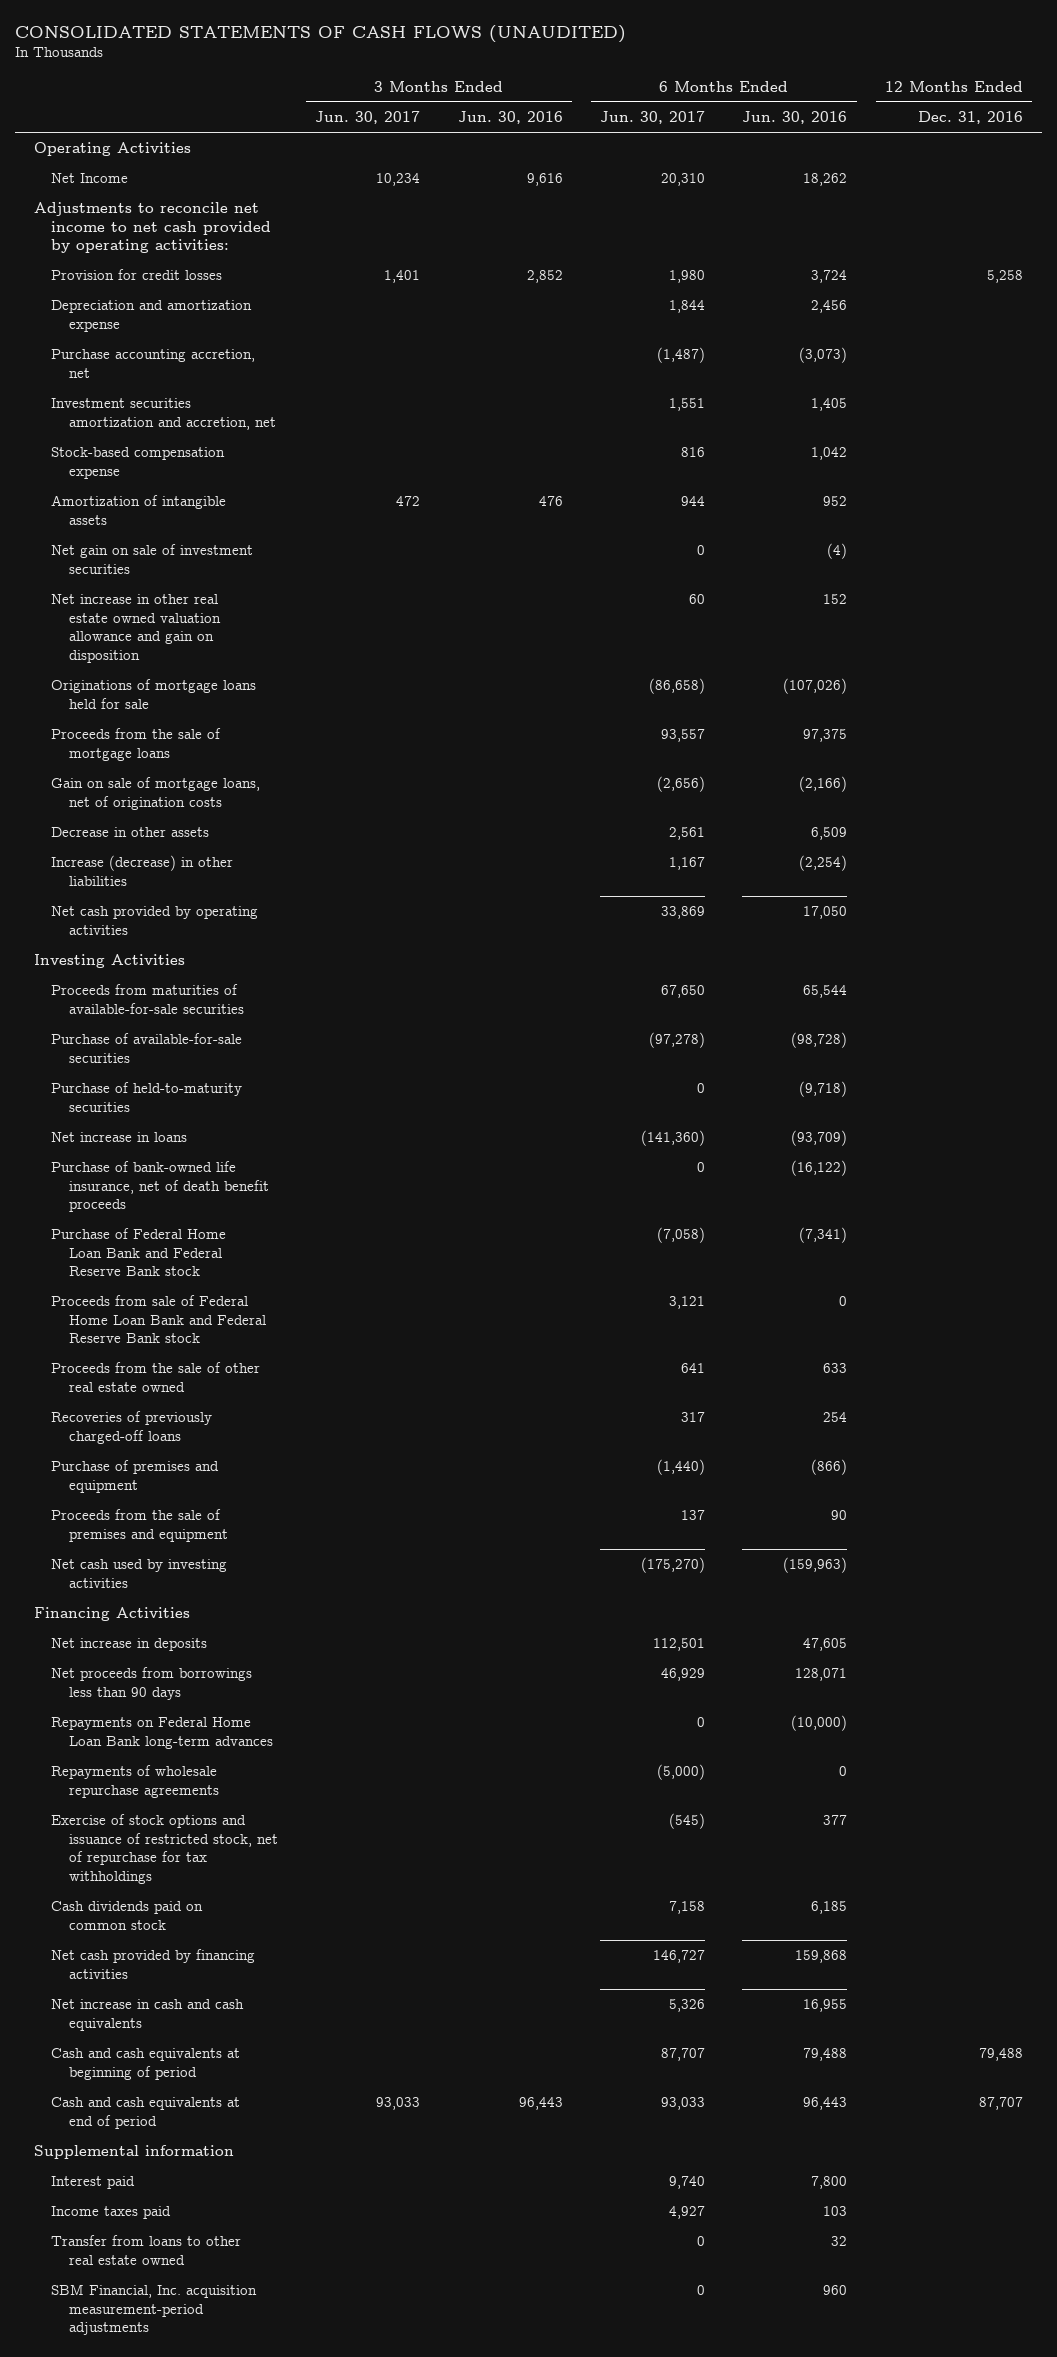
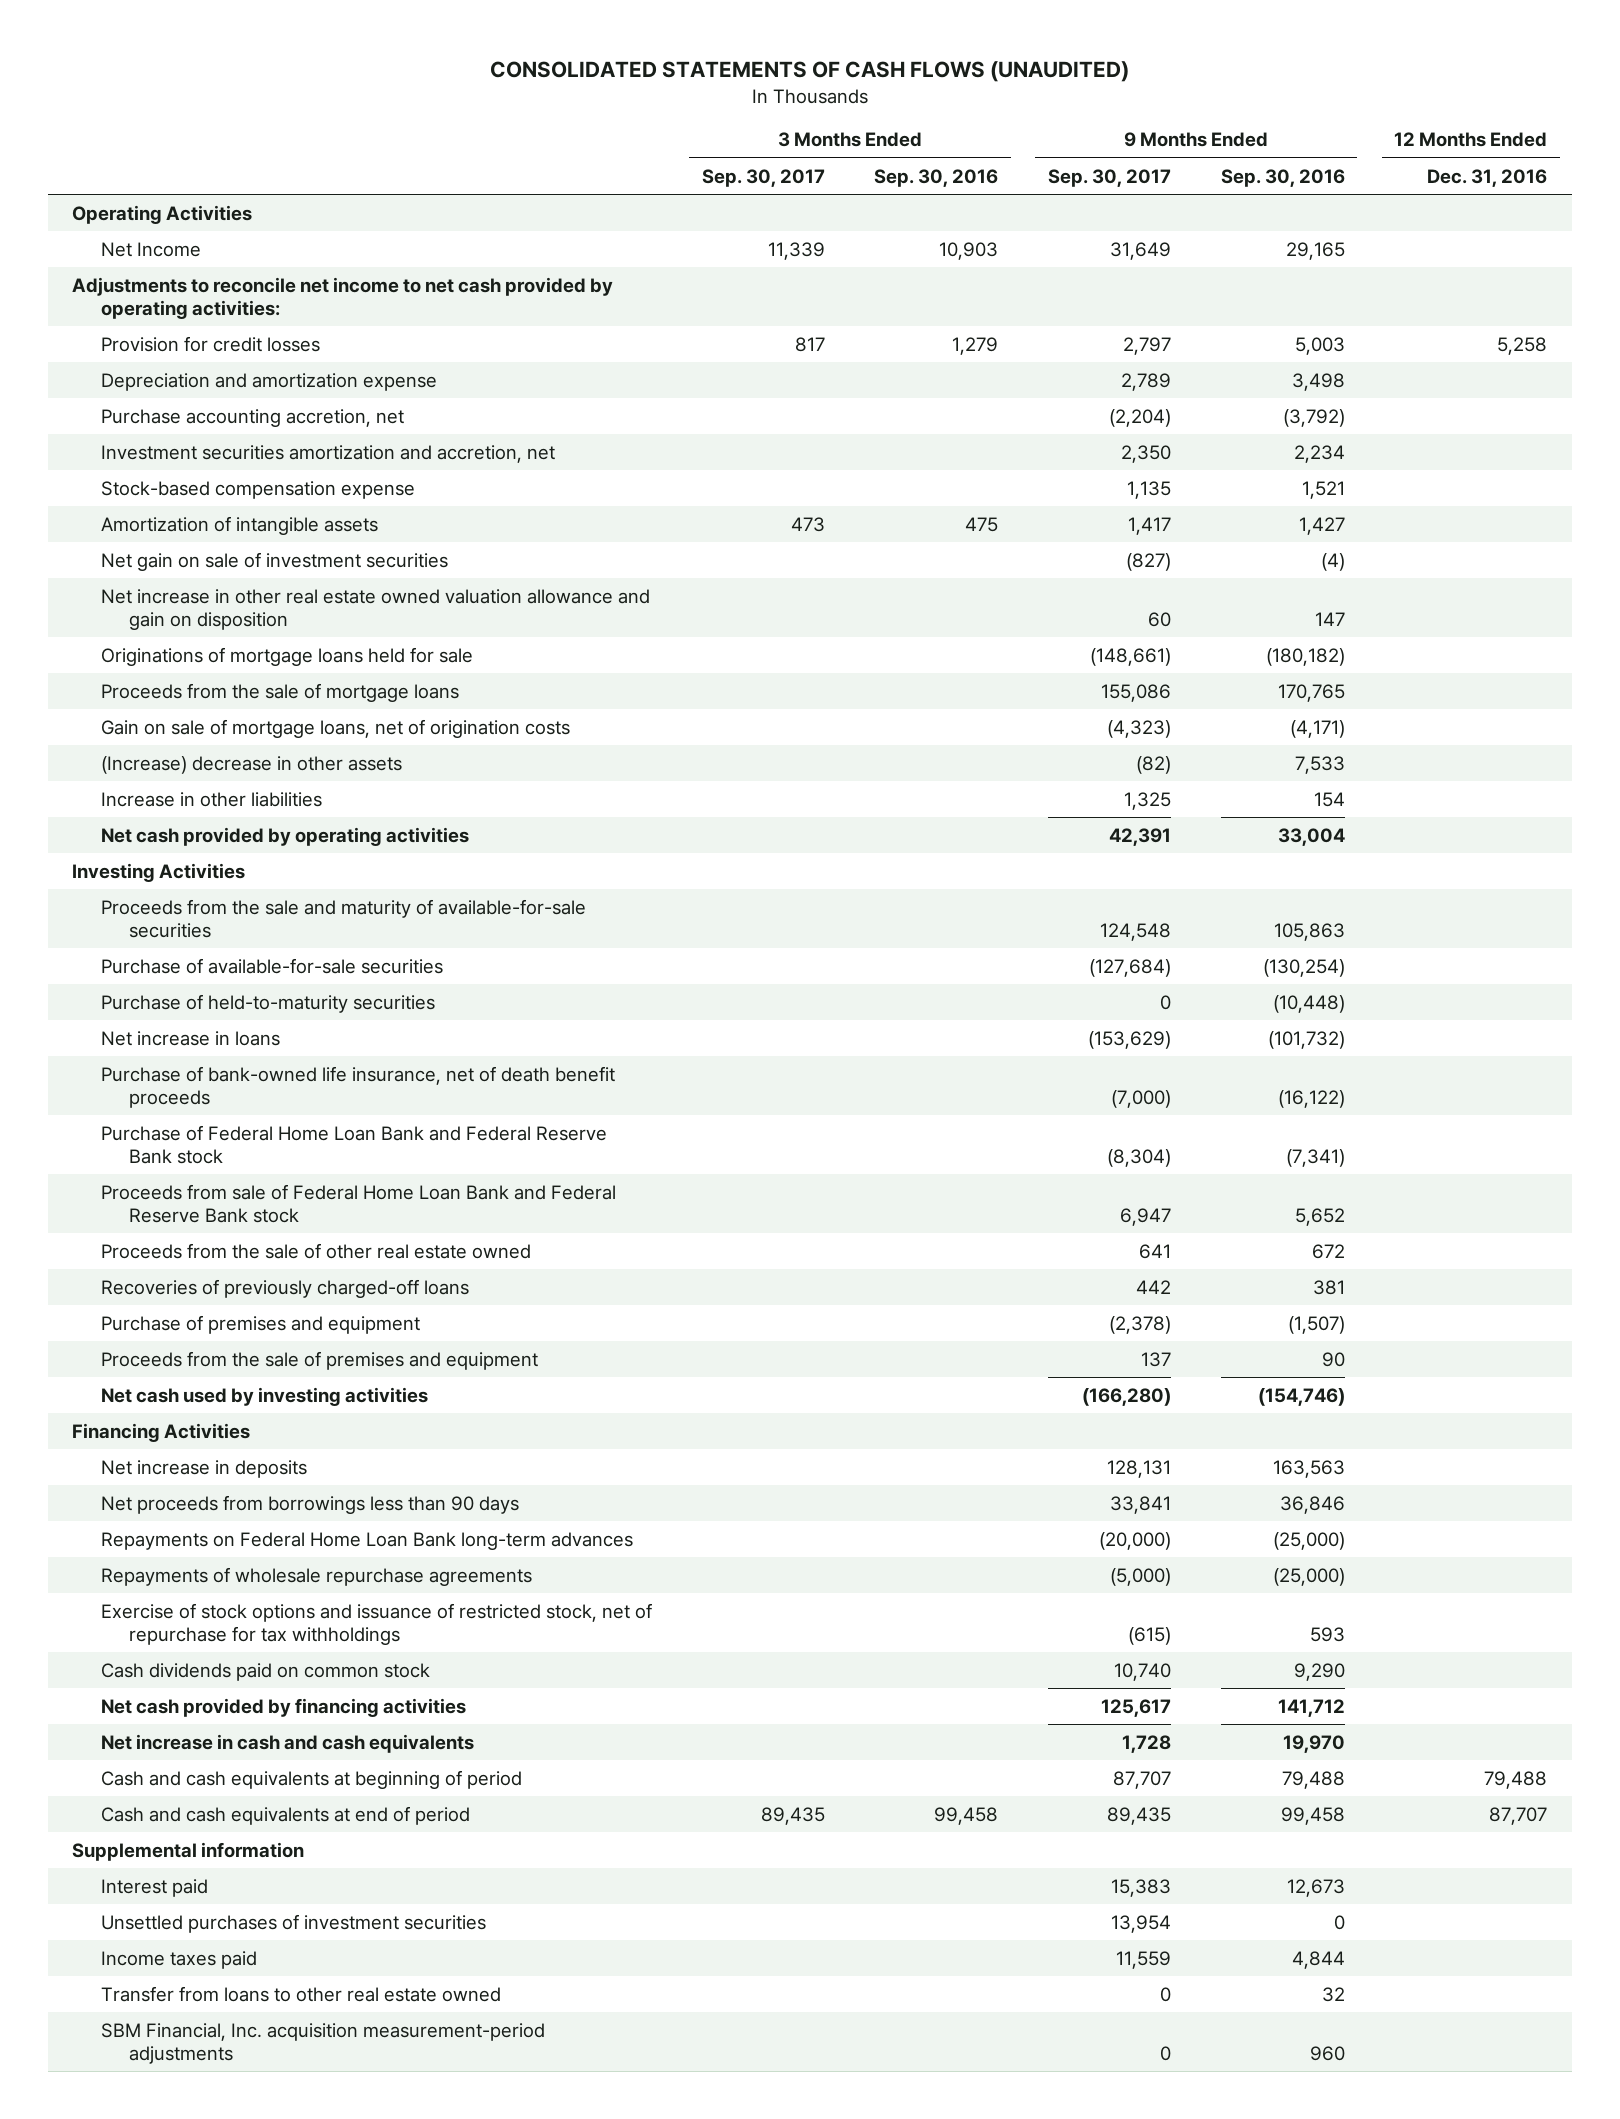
- | 3 Months Ended Jun. 30, 2017 | 3 Months Ended Jun. 30, 2016 | 6 Months Ended Jun. 30, 2017 | 6 Months Ended Jun. 30, 2016 | 12 Months Ended Dec. 31, 2016
+ | 3 Months Ended Sep. 30, 2017 | 3 Months Ended Sep. 30, 2016 | 9 Months Ended Sep. 30, 2017 | 9 Months Ended Sep. 30, 2016 | 12 Months Ended Dec. 31, 2016
- Decrease in other assets | | | 2,561 | 6,509 |
- Increase (decrease) in other liabilities | | | 1,167 | (2,254) |
+ (Increase) decrease in other assets | | | (82) | 7,533 |
+ Increase in other liabilities | | | 1,325 | 154 |
- Proceeds from maturities of available-for-sale securities | | | 67,650 | 65,544 |
+ Proceeds from the sale and maturity of available-for-sale securities | | | 124,548 | 105,863 |
+ Unsettled purchases of investment securities | | | 13,954 | 0 |

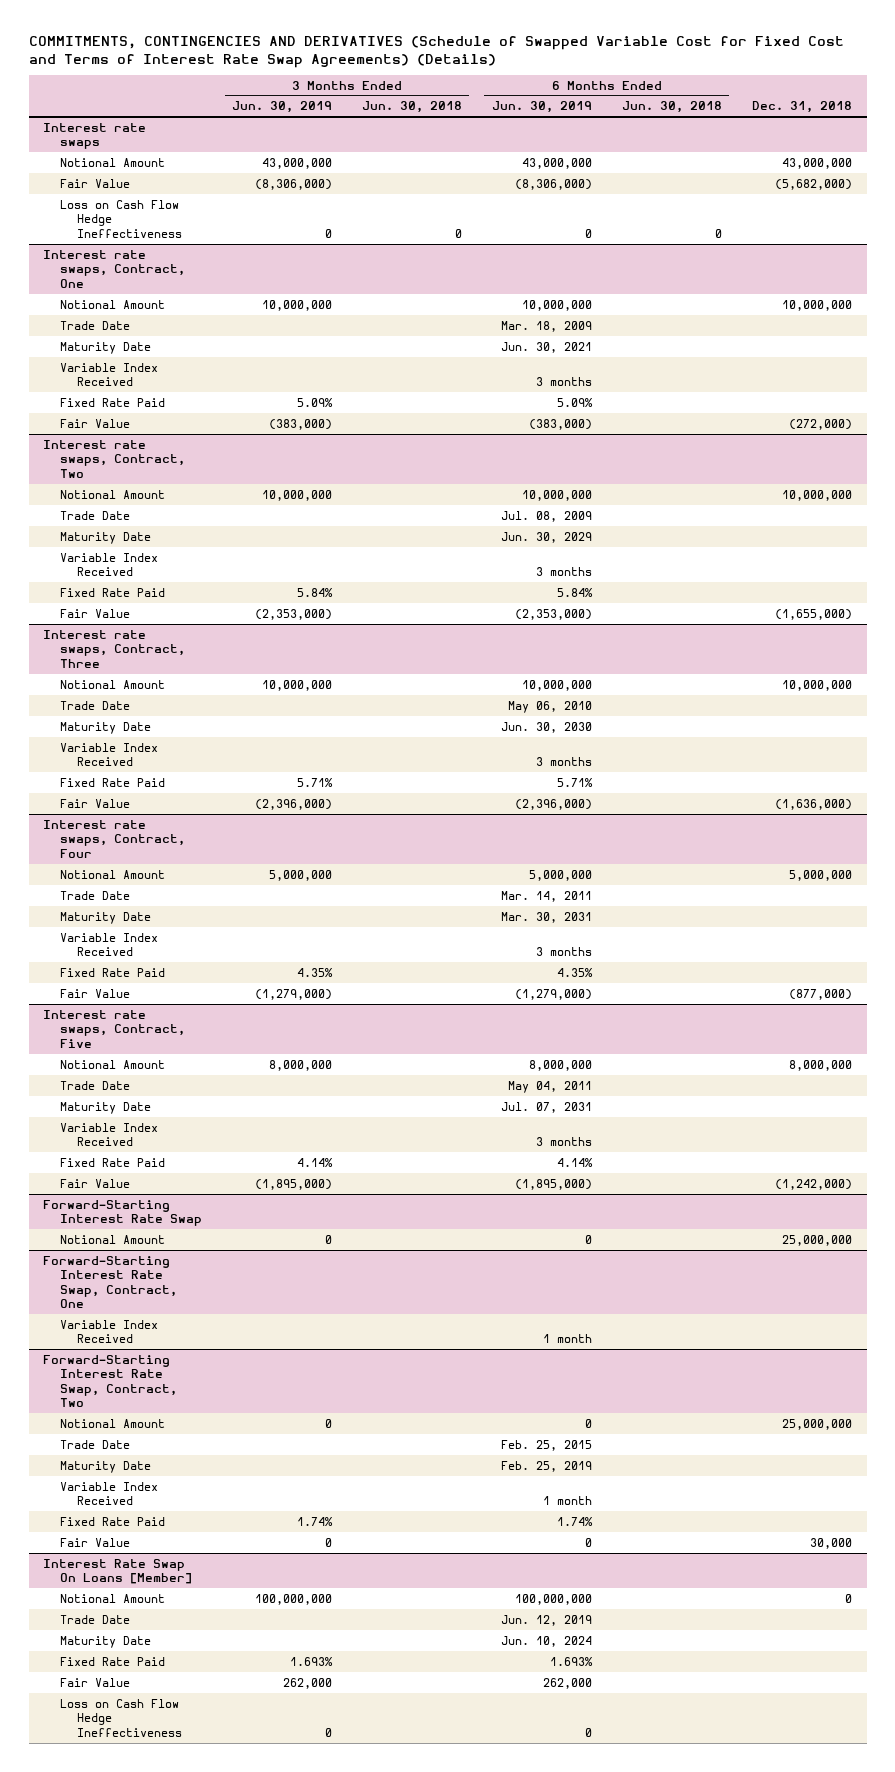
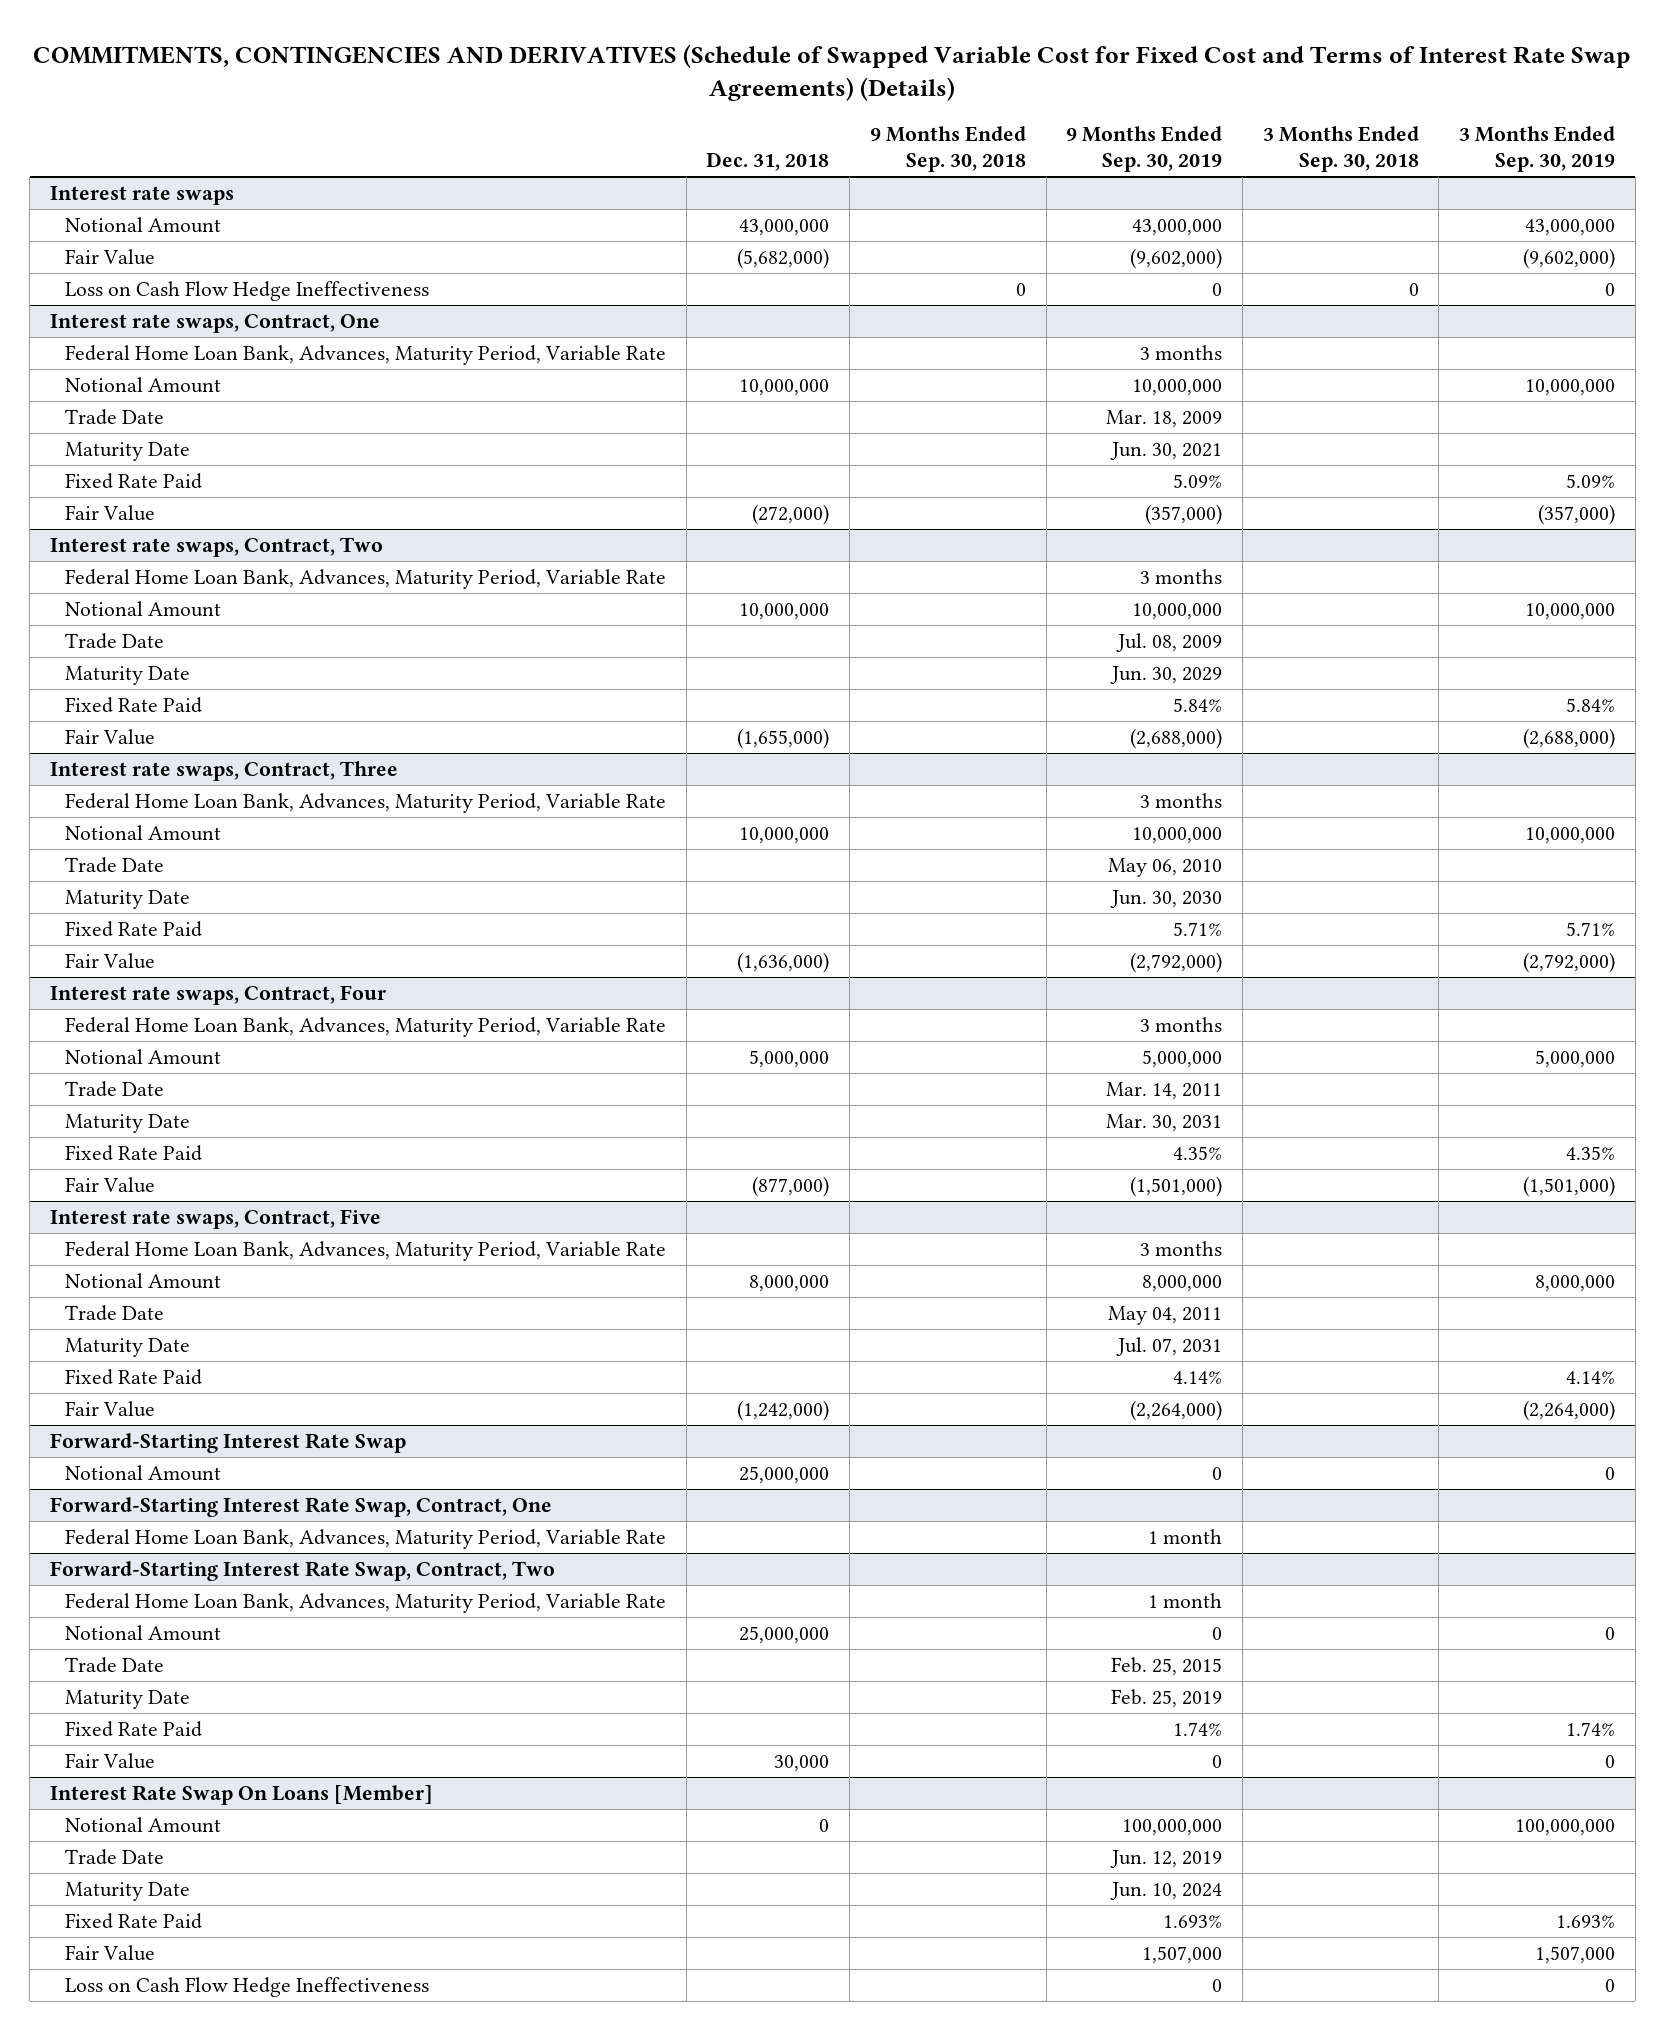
- | 3 Months Ended Jun. 30, 2019 | 3 Months Ended Jun. 30, 2018 | 6 Months Ended Jun. 30, 2019 | 6 Months Ended Jun. 30, 2018 | Dec. 31, 2018
+ | Dec. 31, 2018 | 9 Months Ended Sep. 30, 2018 | 9 Months Ended Sep. 30, 2019 | 3 Months Ended Sep. 30, 2018 | 3 Months Ended Sep. 30, 2019
@ Interest rate swaps, Contract, One
+ Federal Home Loan Bank, Advances, Maturity Period, Variable Rate | | | 3 months | |
- Variable Index Received | | | 3 months | |
@ Interest rate swaps, Contract, Two
+ Federal Home Loan Bank, Advances, Maturity Period, Variable Rate | | | 3 months | |
- Variable Index Received | | | 3 months | |
@ Interest rate swaps, Contract, Three
+ Federal Home Loan Bank, Advances, Maturity Period, Variable Rate | | | 3 months | |
- Variable Index Received | | | 3 months | |
@ Interest rate swaps, Contract, Four
+ Federal Home Loan Bank, Advances, Maturity Period, Variable Rate | | | 3 months | |
- Variable Index Received | | | 3 months | |
@ Interest rate swaps, Contract, Five
+ Federal Home Loan Bank, Advances, Maturity Period, Variable Rate | | | 3 months | |
- Variable Index Received | | | 3 months | |
@ Forward-Starting Interest Rate Swap, Contract, One
- Variable Index Received | | | 1 month | |
+ Federal Home Loan Bank, Advances, Maturity Period, Variable Rate | | | 1 month | |
@ Forward-Starting Interest Rate Swap, Contract, Two
+ Federal Home Loan Bank, Advances, Maturity Period, Variable Rate | | | 1 month | |
- Variable Index Received | | | 1 month | |

